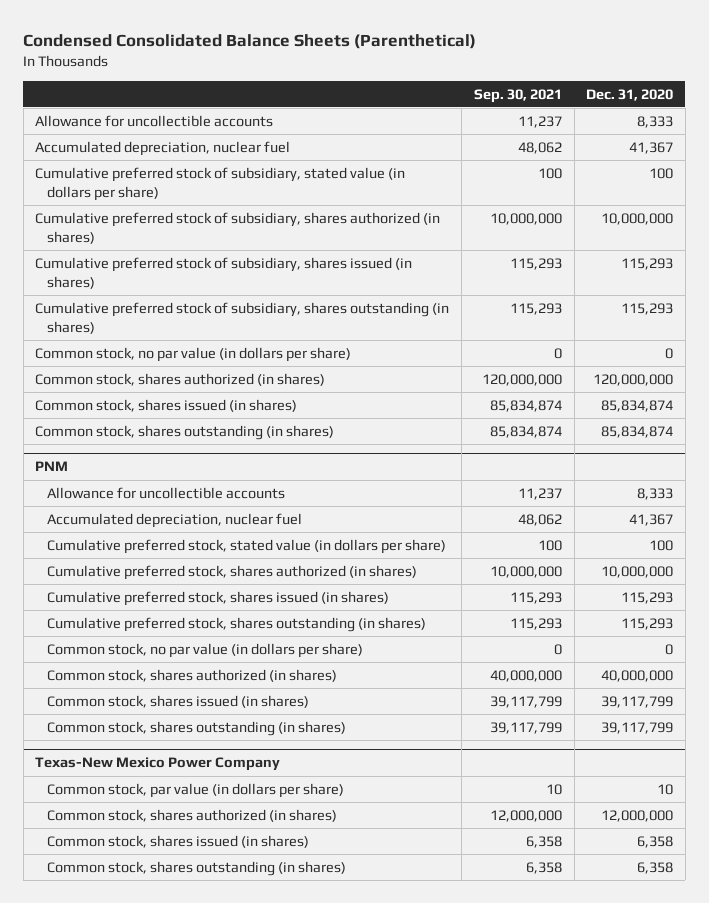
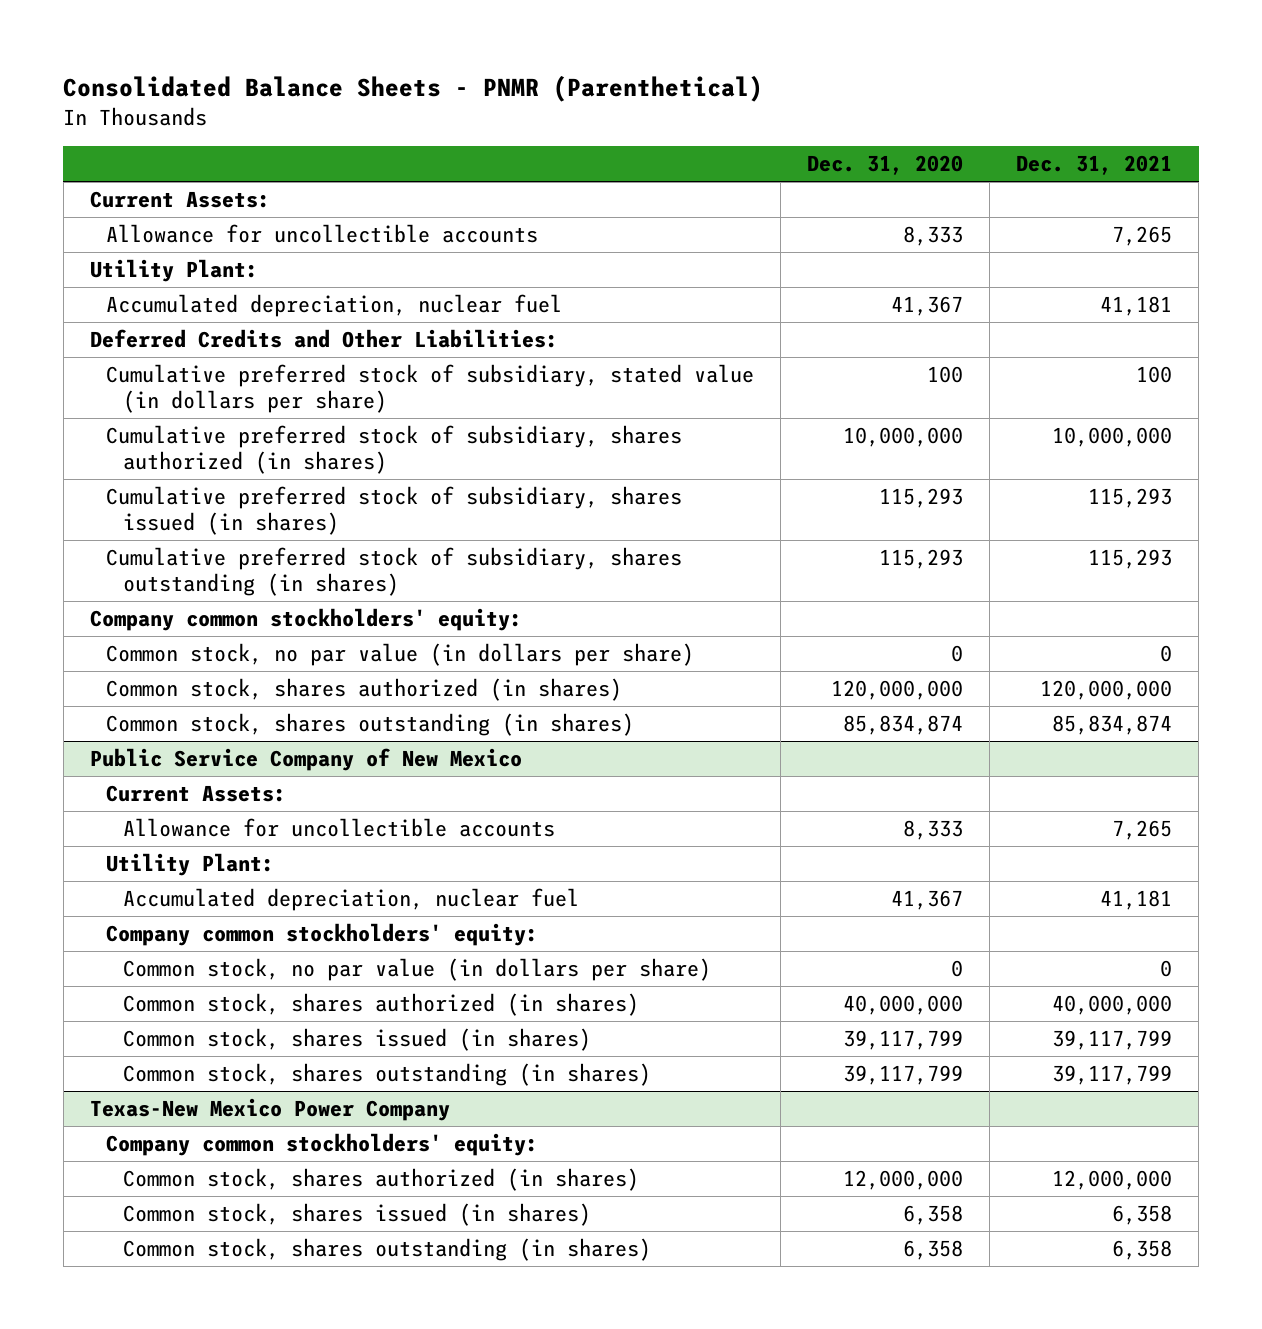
- Condensed Consolidated Balance Sheets (Parenthetical)
+ Consolidated Balance Sheets - PNMR (Parenthetical)
- | Sep. 30, 2021 | Dec. 31, 2020
+ | Dec. 31, 2020 | Dec. 31, 2021
+ Current Assets:
+ Utility Plant:
+ Deferred Credits and Other Liabilities:
+ Company common stockholders' equity:
- Common stock, shares issued (in shares) | 85,834,874 | 85,834,874
- PNM
+ Public Service Company of New Mexico
+ Current Assets:
+ Utility Plant:
- Cumulative preferred stock, stated value (in dollars per share) | 100 | 100
- Cumulative preferred stock, shares authorized (in shares) | 10,000,000 | 10,000,000
- Cumulative preferred stock, shares issued (in shares) | 115,293 | 115,293
- Cumulative preferred stock, shares outstanding (in shares) | 115,293 | 115,293
+ Company common stockholders' equity:
@ Texas-New Mexico Power Company
- Common stock, par value (in dollars per share) | 10 | 10
+ Company common stockholders' equity:

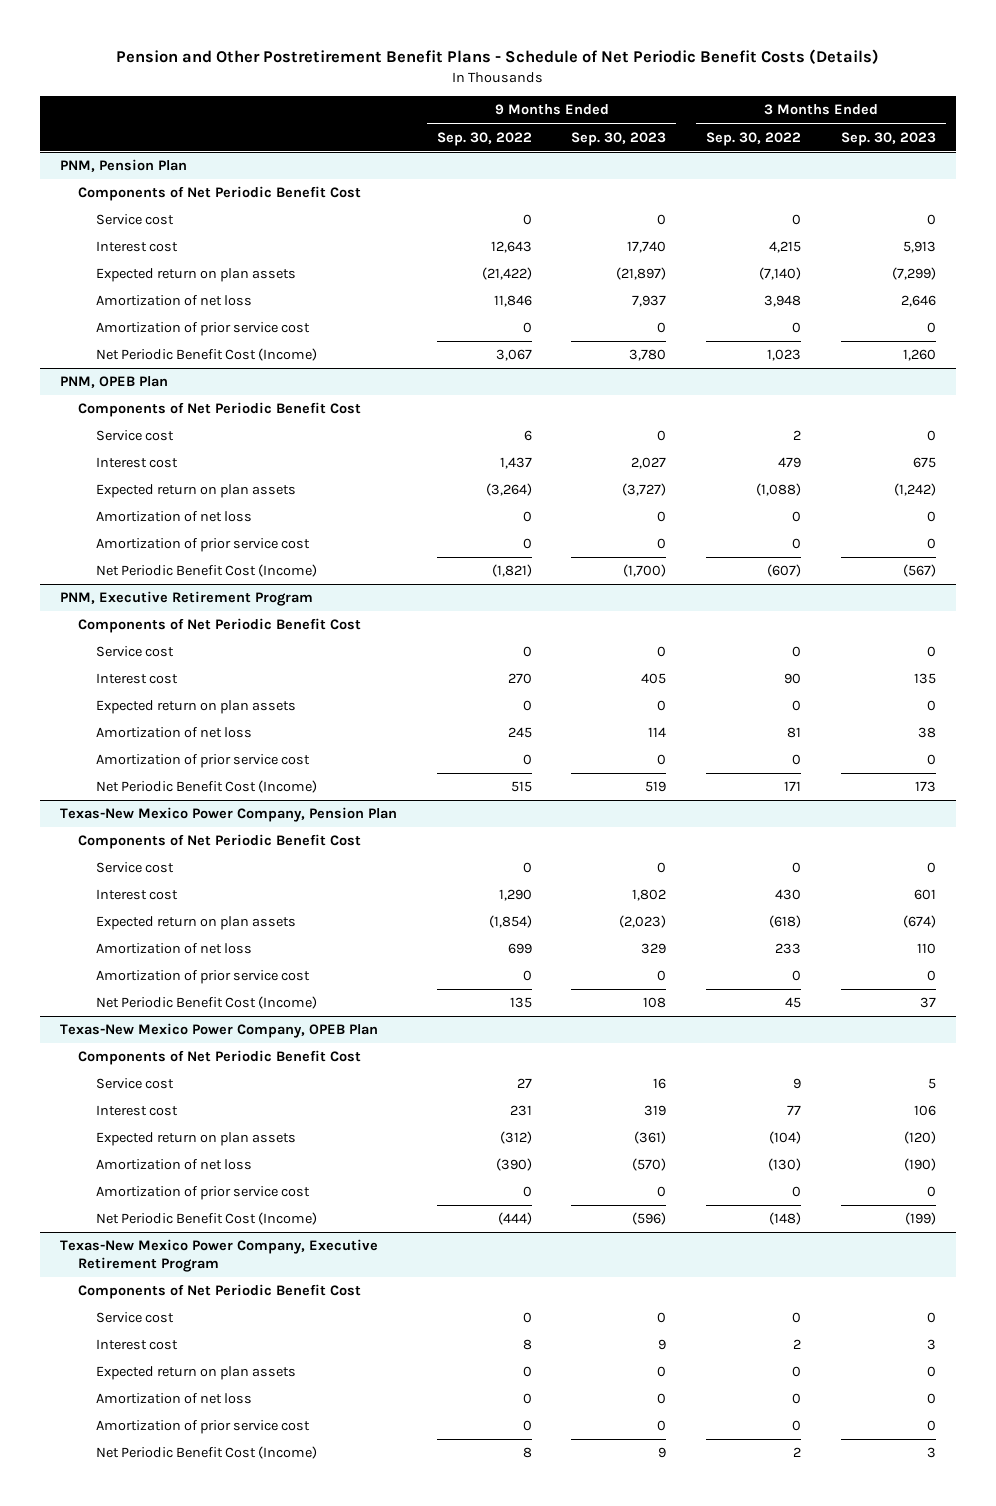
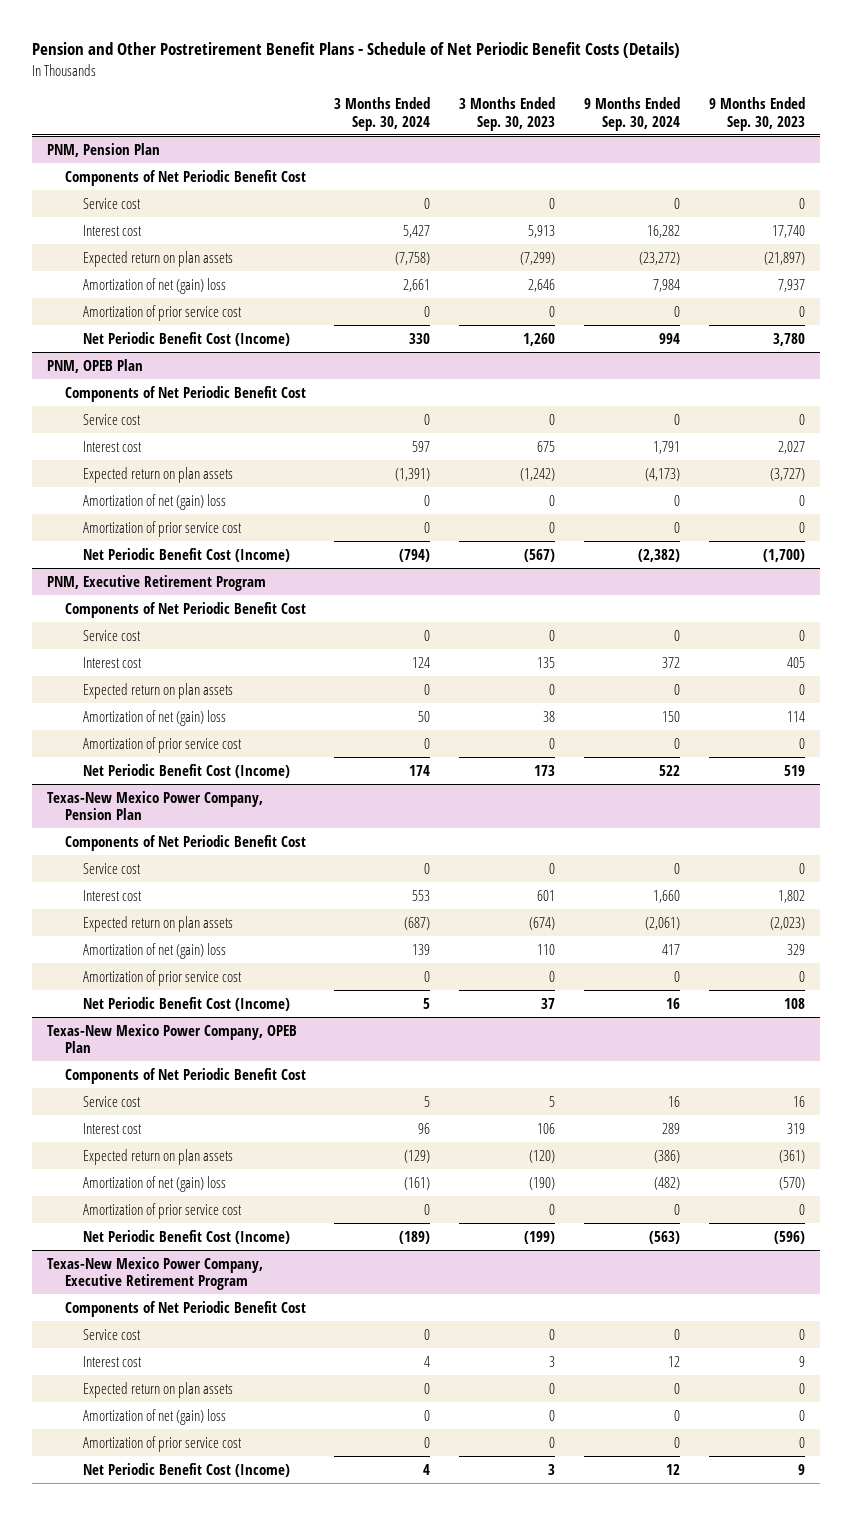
- | 9 Months Ended Sep. 30, 2022 | 9 Months Ended Sep. 30, 2023 | 3 Months Ended Sep. 30, 2022 | 3 Months Ended Sep. 30, 2023
+ | 3 Months Ended Sep. 30, 2024 | 3 Months Ended Sep. 30, 2023 | 9 Months Ended Sep. 30, 2024 | 9 Months Ended Sep. 30, 2023
@ PNM, Pension Plan
- Amortization of net loss | 11,846 | 7,937 | 3,948 | 2,646
+ Amortization of net (gain) loss | 2,661 | 2,646 | 7,984 | 7,937
@ PNM, OPEB Plan
- Amortization of net loss | 0 | 0 | 0 | 0
+ Amortization of net (gain) loss | 0 | 0 | 0 | 0
@ PNM, Executive Retirement Program
- Amortization of net loss | 245 | 114 | 81 | 38
+ Amortization of net (gain) loss | 50 | 38 | 150 | 114
@ Texas-New Mexico Power Company, Pension Plan
- Amortization of net loss | 699 | 329 | 233 | 110
+ Amortization of net (gain) loss | 139 | 110 | 417 | 329
@ Texas-New Mexico Power Company, OPEB Plan
- Amortization of net loss | (390) | (570) | (130) | (190)
+ Amortization of net (gain) loss | (161) | (190) | (482) | (570)
@ Texas-New Mexico Power Company, Executive Retirement Program
- Amortization of net loss | 0 | 0 | 0 | 0
+ Amortization of net (gain) loss | 0 | 0 | 0 | 0

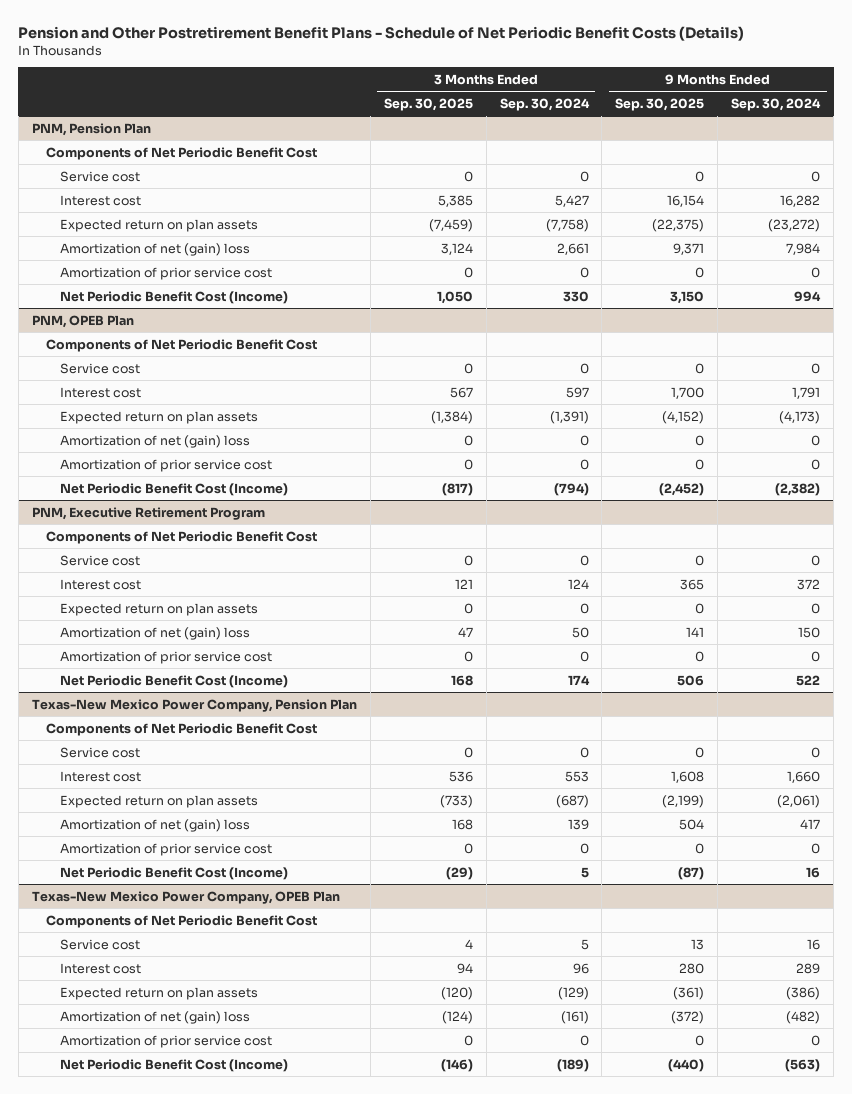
- | 3 Months Ended Sep. 30, 2024 | 3 Months Ended Sep. 30, 2023 | 9 Months Ended Sep. 30, 2024 | 9 Months Ended Sep. 30, 2023
+ | 3 Months Ended Sep. 30, 2025 | 3 Months Ended Sep. 30, 2024 | 9 Months Ended Sep. 30, 2025 | 9 Months Ended Sep. 30, 2024
- Texas-New Mexico Power Company, Executive Retirement Program
- Components of Net Periodic Benefit Cost
- Service cost | 0 | 0 | 0 | 0
- Interest cost | 4 | 3 | 12 | 9
- Expected return on plan assets | 0 | 0 | 0 | 0
- Amortization of net (gain) loss | 0 | 0 | 0 | 0
- Amortization of prior service cost | 0 | 0 | 0 | 0
- Net Periodic Benefit Cost (Income) | 4 | 3 | 12 | 9

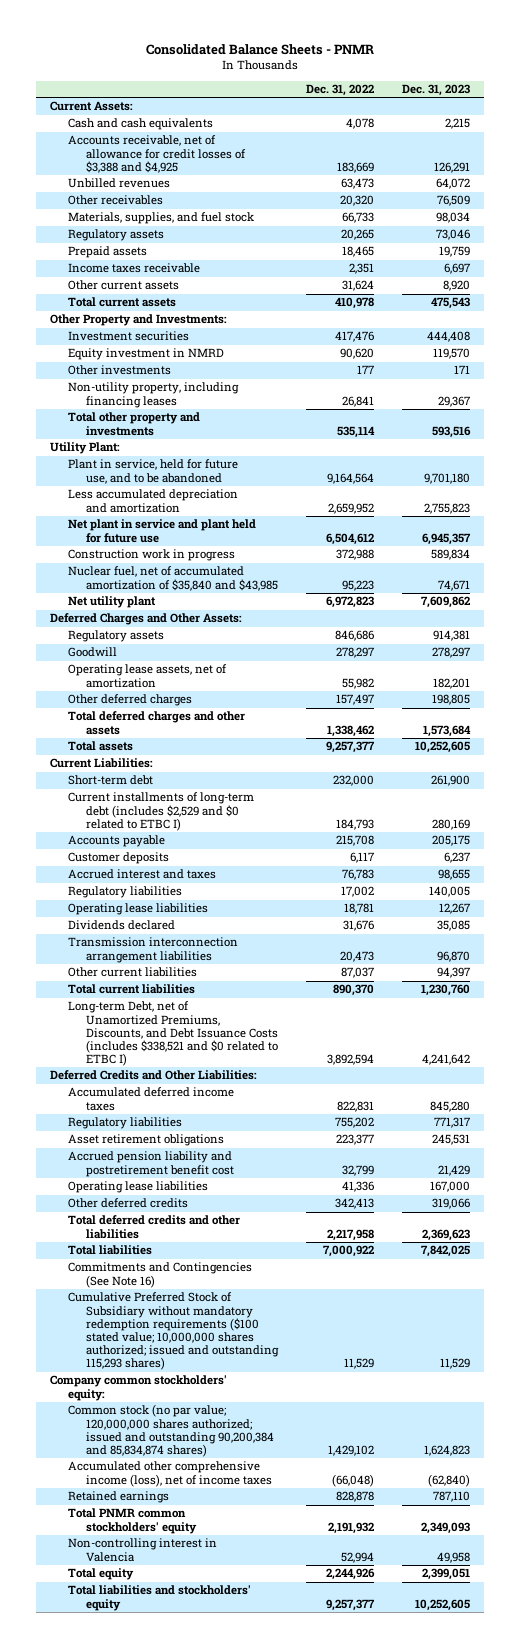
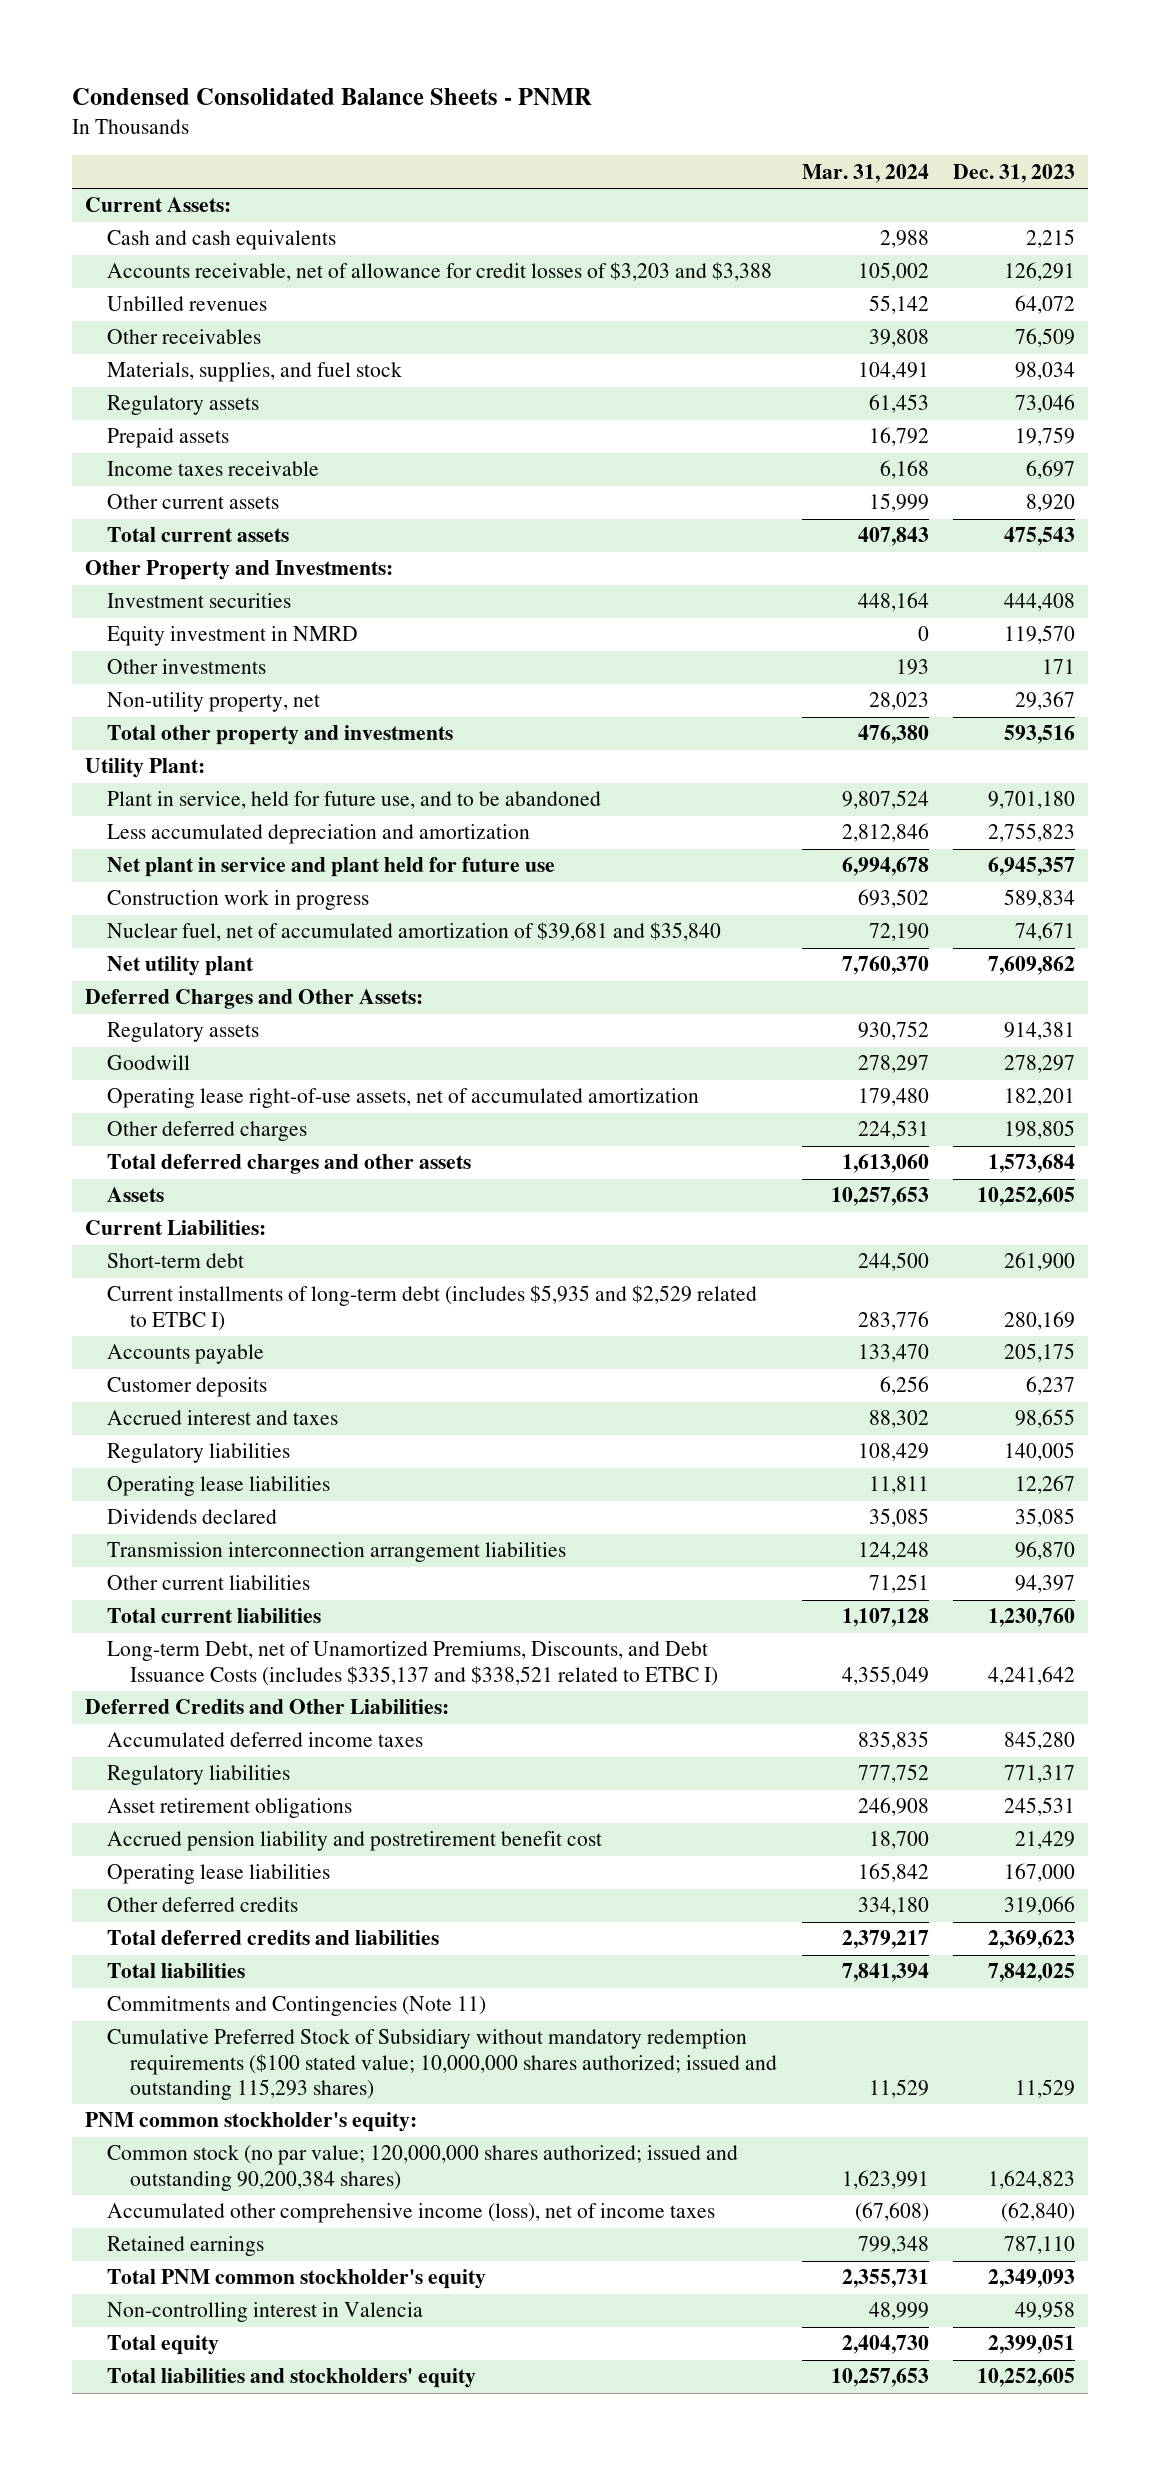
- Consolidated Balance Sheets - PNMR
+ Condensed Consolidated Balance Sheets - PNMR
- | Dec. 31, 2022 | Dec. 31, 2023
+ | Mar. 31, 2024 | Dec. 31, 2023
- Accounts receivable, net of allowance for credit losses of $3,388 and $4,925 | 183,669 | 126,291
+ Accounts receivable, net of allowance for credit losses of $3,203 and $3,388 | 105,002 | 126,291
- Non-utility property, including financing leases | 26,841 | 29,367
+ Non-utility property, net | 28,023 | 29,367
- Nuclear fuel, net of accumulated amortization of $35,840 and $43,985 | 95,223 | 74,671
+ Nuclear fuel, net of accumulated amortization of $39,681 and $35,840 | 72,190 | 74,671
- Operating lease assets, net of amortization | 55,982 | 182,201
+ Operating lease right-of-use assets, net of accumulated amortization | 179,480 | 182,201
- Total assets | 9,257,377 | 10,252,605
+ Assets | 10,257,653 | 10,252,605
- Current installments of long-term debt (includes $2,529 and $0 related to ETBC I) | 184,793 | 280,169
+ Current installments of long-term debt (includes $5,935 and $2,529 related to ETBC I) | 283,776 | 280,169
- Long-term Debt, net of Unamortized Premiums, Discounts, and Debt Issuance Costs (includes $338,521 and $0 related to ETBC I) | 3,892,594 | 4,241,642
+ Long-term Debt, net of Unamortized Premiums, Discounts, and Debt Issuance Costs (includes $335,137 and $338,521 related to ETBC I) | 4,355,049 | 4,241,642
- Total deferred credits and other liabilities | 2,217,958 | 2,369,623
+ Total deferred credits and liabilities | 2,379,217 | 2,369,623
- Commitments and Contingencies (See Note 16)
+ Commitments and Contingencies (Note 11)
- Company common stockholders' equity:
- Common stock (no par value; 120,000,000 shares authorized; issued and outstanding 90,200,384 and 85,834,874 shares) | 1,429,102 | 1,624,823
+ PNM common stockholder's equity:
+ Common stock (no par value; 120,000,000 shares authorized; issued and outstanding 90,200,384 shares) | 1,623,991 | 1,624,823
- Total PNMR common stockholders' equity | 2,191,932 | 2,349,093
+ Total PNM common stockholder's equity | 2,355,731 | 2,349,093

